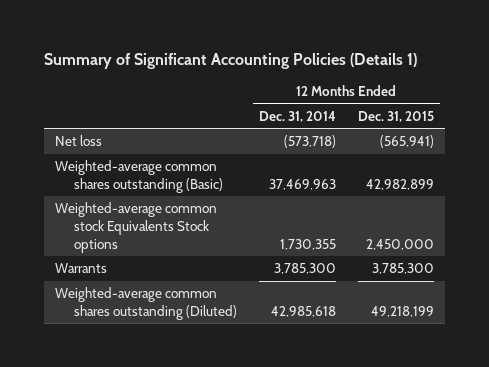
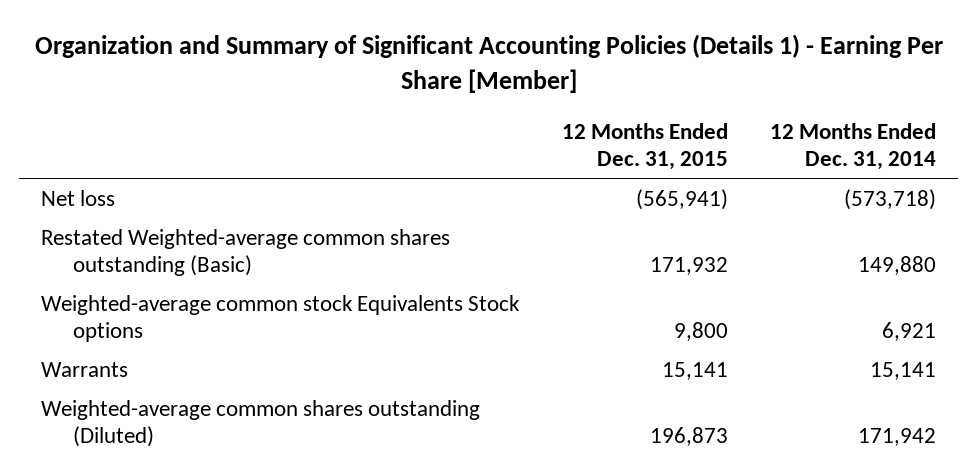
- Summary of Significant Accounting Policies (Details 1)
+ Organization and Summary of Significant Accounting Policies (Details 1) - Earning Per Share [Member]
- | 12 Months Ended Dec. 31, 2014 | 12 Months Ended Dec. 31, 2015
+ | 12 Months Ended Dec. 31, 2015 | 12 Months Ended Dec. 31, 2014
- Weighted-average common shares outstanding (Basic) | 37,469,963 | 42,982,899
- Weighted-average common stock Equivalents Stock options | 1,730,355 | 2,450,000
- Warrants | 3,785,300 | 3,785,300
- Weighted-average common shares outstanding (Diluted) | 42,985,618 | 49,218,199
+ Restated Weighted-average common shares outstanding (Basic) | 171,932 | 149,880
+ Weighted-average common stock Equivalents Stock options | 9,800 | 6,921
+ Warrants | 15,141 | 15,141
+ Weighted-average common shares outstanding (Diluted) | 196,873 | 171,942

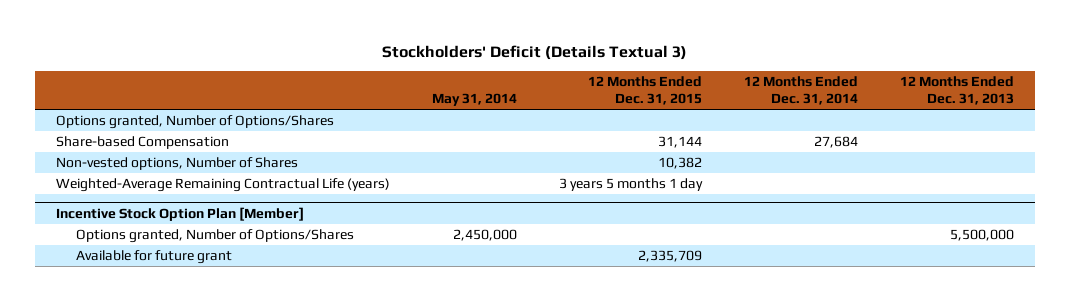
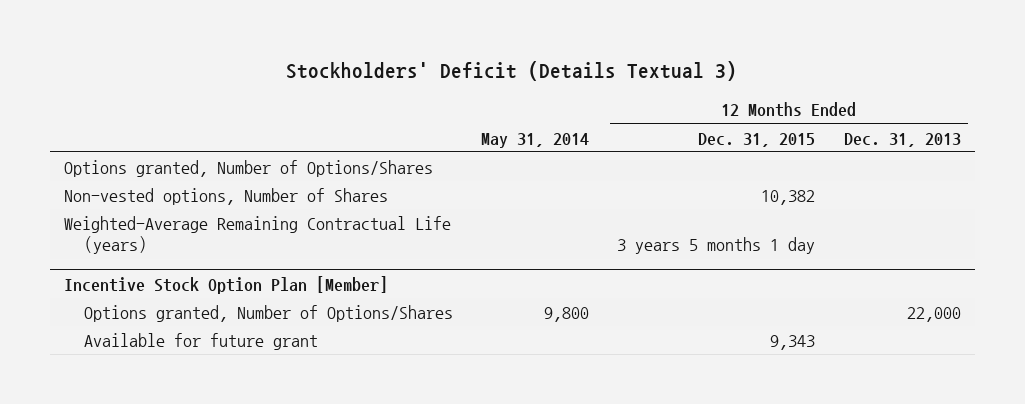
- | May 31, 2014 | 12 Months Ended Dec. 31, 2015 | 12 Months Ended Dec. 31, 2014 | 12 Months Ended Dec. 31, 2013
+ | May 31, 2014 | 12 Months Ended Dec. 31, 2015 | 12 Months Ended Dec. 31, 2013
- Share-based Compensation | | 31,144 | 27,684 |
@ Incentive Stock Option Plan [Member]
- Options granted, Number of Options/Shares | 2,450,000 | | | 5,500,000
- Available for future grant | | 2,335,709 | |
+ Options granted, Number of Options/Shares | 9,800 | | 22,000
+ Available for future grant | | 9,343 |

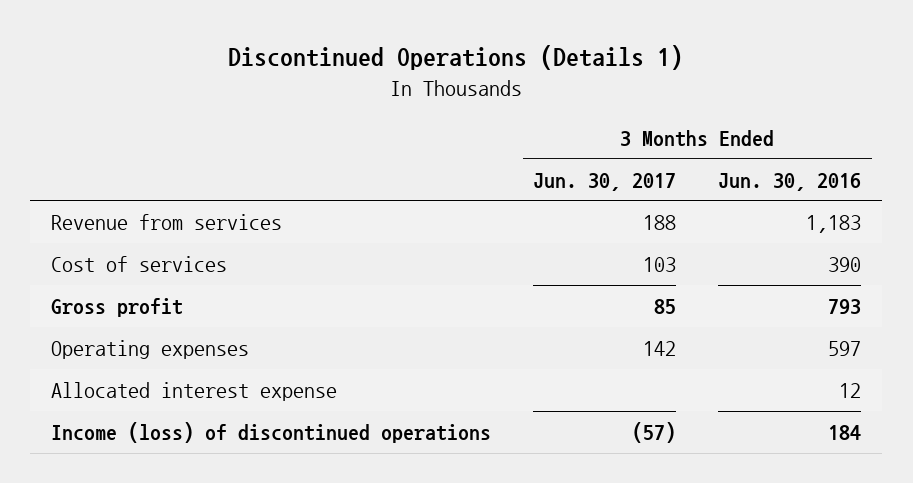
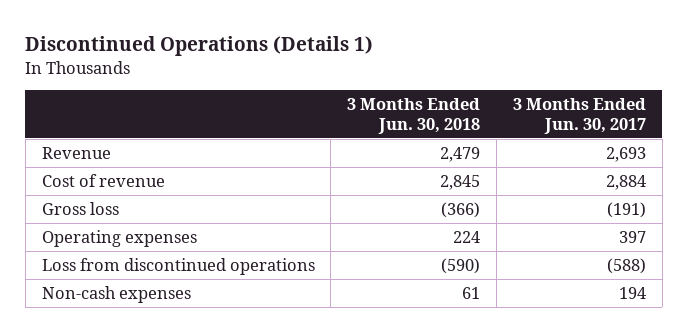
- | 3 Months Ended Jun. 30, 2017 | 3 Months Ended Jun. 30, 2016
+ | 3 Months Ended Jun. 30, 2018 | 3 Months Ended Jun. 30, 2017
- Revenue from services | 188 | 1,183
- Cost of services | 103 | 390
- Gross profit | 85 | 793
- Operating expenses | 142 | 597
- Allocated interest expense | | 12
- Income (loss) of discontinued operations | (57) | 184
+ Revenue | 2,479 | 2,693
+ Cost of revenue | 2,845 | 2,884
+ Gross loss | (366) | (191)
+ Operating expenses | 224 | 397
+ Loss from discontinued operations | (590) | (588)
+ Non-cash expenses | 61 | 194

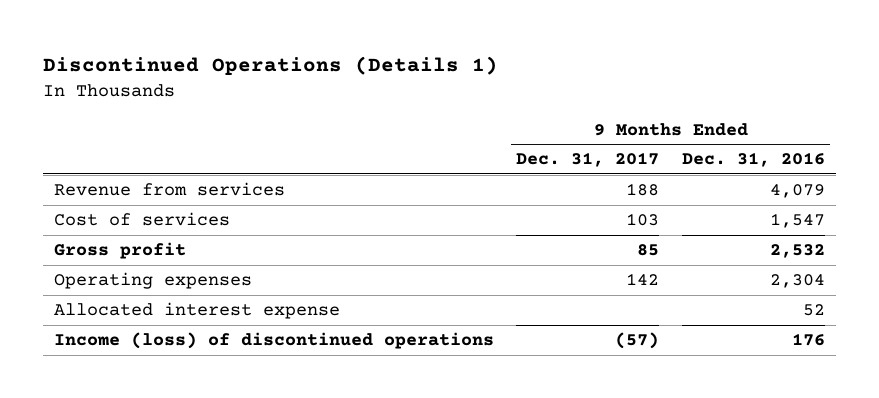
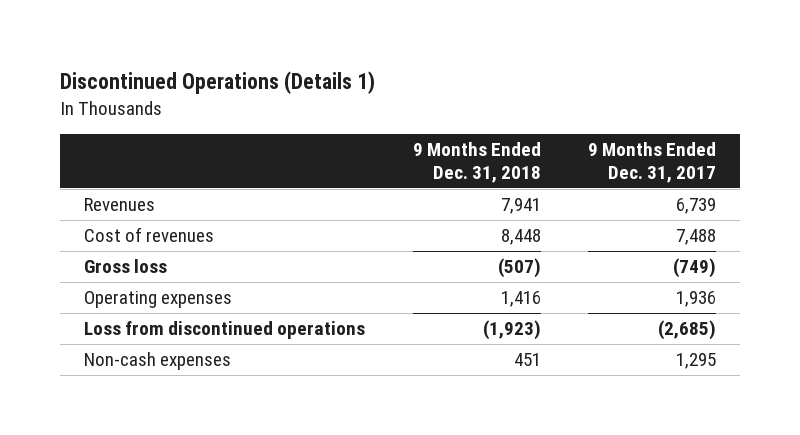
- | 9 Months Ended Dec. 31, 2017 | 9 Months Ended Dec. 31, 2016
+ | 9 Months Ended Dec. 31, 2018 | 9 Months Ended Dec. 31, 2017
- Revenue from services | 188 | 4,079
- Cost of services | 103 | 1,547
- Gross profit | 85 | 2,532
- Operating expenses | 142 | 2,304
- Allocated interest expense | | 52
- Income (loss) of discontinued operations | (57) | 176
+ Revenues | 7,941 | 6,739
+ Cost of revenues | 8,448 | 7,488
+ Gross loss | (507) | (749)
+ Operating expenses | 1,416 | 1,936
+ Loss from discontinued operations | (1,923) | (2,685)
+ Non-cash expenses | 451 | 1,295

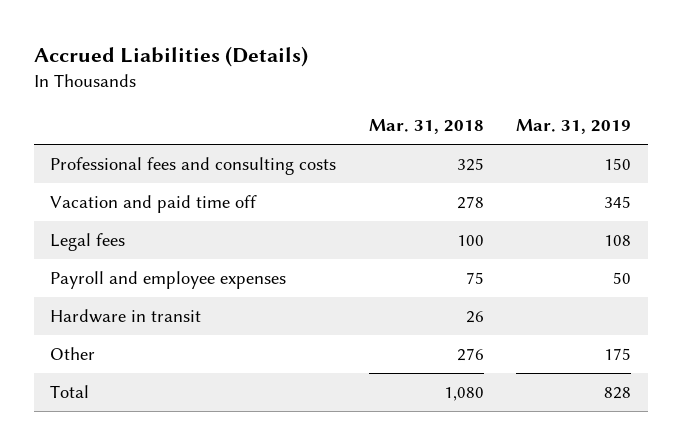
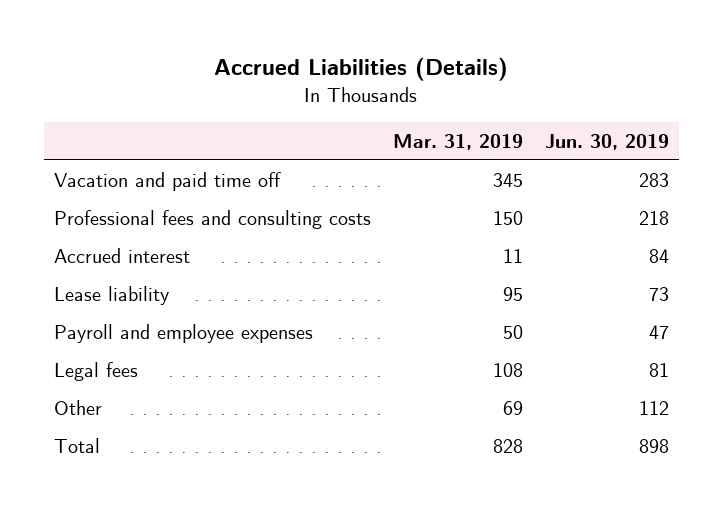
- | Mar. 31, 2018 | Mar. 31, 2019
+ | Mar. 31, 2019 | Jun. 30, 2019
moved down: Professional fees and consulting costs | 150 | 218
+ Accrued interest | 11 | 84
+ Lease liability | 95 | 73
- Hardware in transit | 26 |
- Other | 276 | 175
moved down: Legal fees | 108 | 81
+ Other | 69 | 112

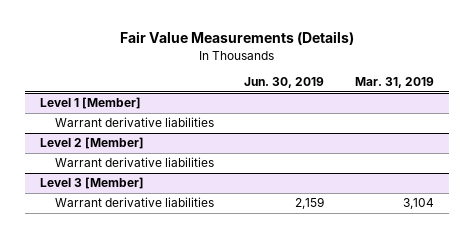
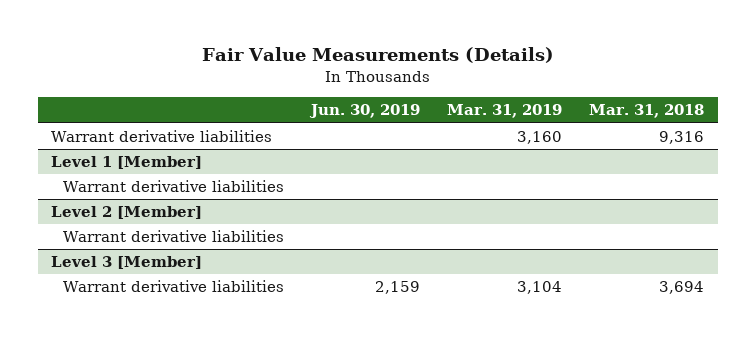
- | Jun. 30, 2019 | Mar. 31, 2019
+ | Jun. 30, 2019 | Mar. 31, 2019 | Mar. 31, 2018
+ Warrant derivative liabilities | | 3,160 | 9,316

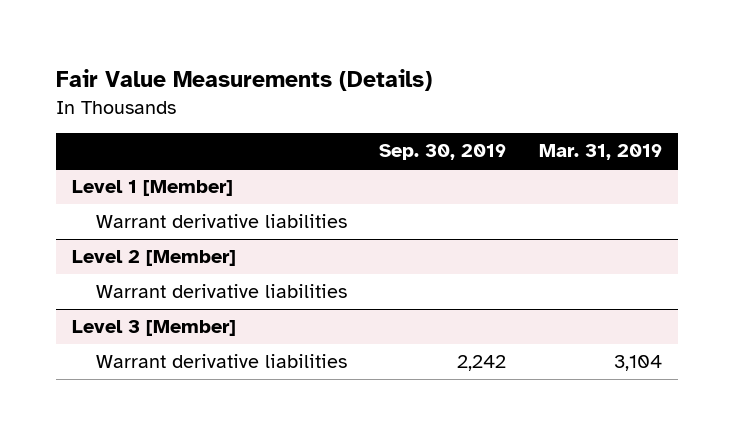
- | Jun. 30, 2019 | Mar. 31, 2019 | Mar. 31, 2018
+ | Sep. 30, 2019 | Mar. 31, 2019
- Warrant derivative liabilities | | 3,160 | 9,316

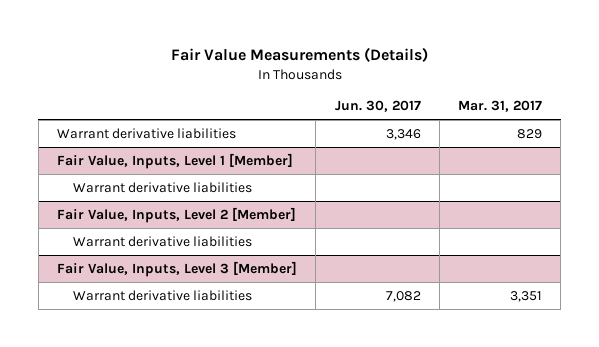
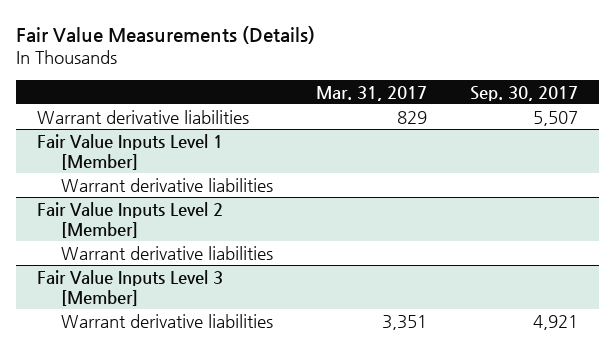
- | Jun. 30, 2017 | Mar. 31, 2017
+ | Mar. 31, 2017 | Sep. 30, 2017
- Fair Value, Inputs, Level 1 [Member]
+ Fair Value Inputs Level 1 [Member]
- Fair Value, Inputs, Level 2 [Member]
+ Fair Value Inputs Level 2 [Member]
- Fair Value, Inputs, Level 3 [Member]
+ Fair Value Inputs Level 3 [Member]

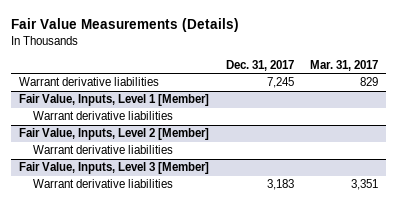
- | Mar. 31, 2017 | Sep. 30, 2017
+ | Dec. 31, 2017 | Mar. 31, 2017
- Fair Value Inputs Level 1 [Member]
+ Fair Value, Inputs, Level 1 [Member]
- Fair Value Inputs Level 2 [Member]
+ Fair Value, Inputs, Level 2 [Member]
- Fair Value Inputs Level 3 [Member]
+ Fair Value, Inputs, Level 3 [Member]

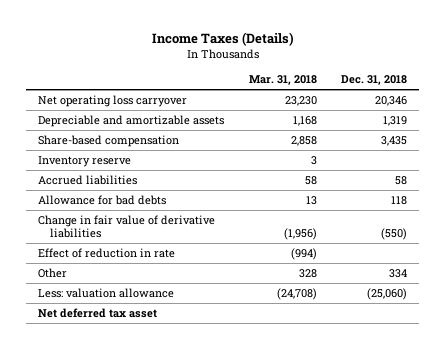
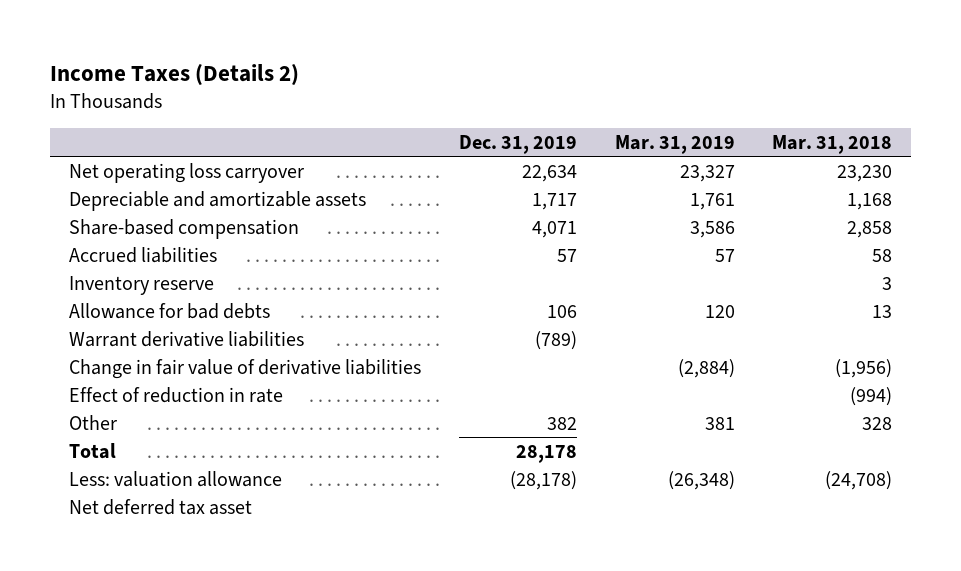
- Income Taxes (Details)
+ Income Taxes (Details 2)
- | Mar. 31, 2018 | Dec. 31, 2018
+ | Dec. 31, 2019 | Mar. 31, 2019 | Mar. 31, 2018
moved down: Inventory reserve | | | 3
+ Warrant derivative liabilities | (789) | |
+ Total | 28,178 | |

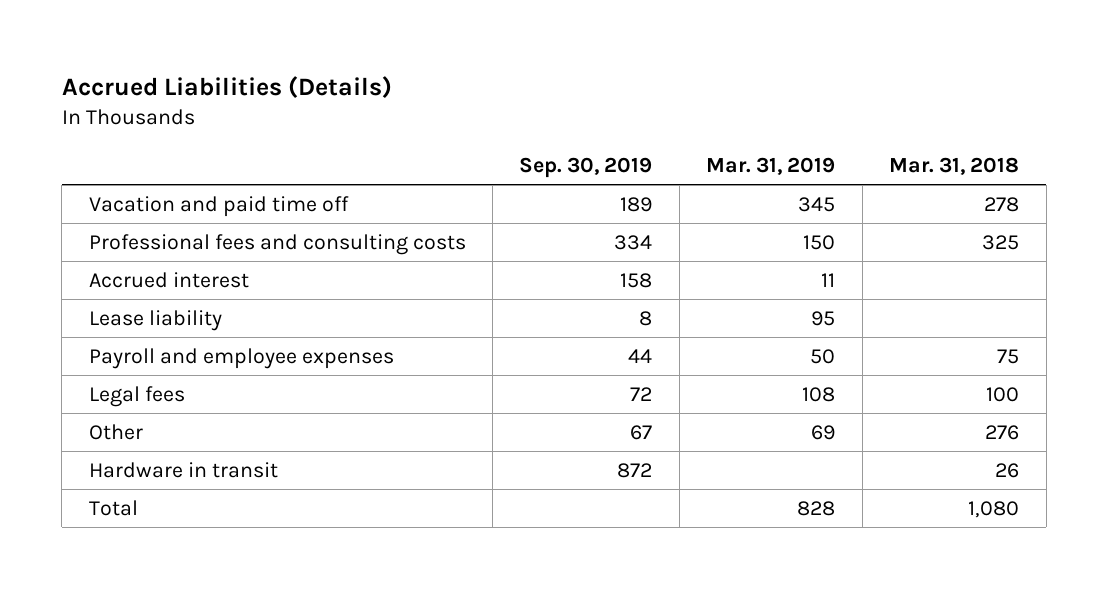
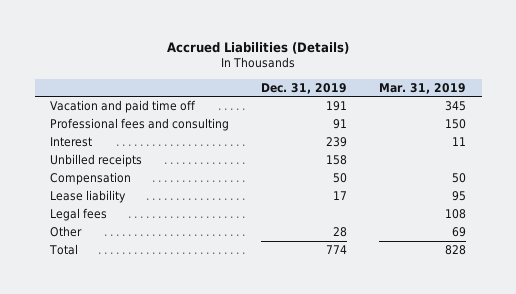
- | Sep. 30, 2019 | Mar. 31, 2019 | Mar. 31, 2018
+ | Dec. 31, 2019 | Mar. 31, 2019
- Professional fees and consulting costs | 334 | 150 | 325
- Accrued interest | 158 | 11 |
+ Professional fees and consulting | 91 | 150
+ Interest | 239 | 11
+ Unbilled receipts | 158 |
+ Compensation | 50 | 50
- Payroll and employee expenses | 44 | 50 | 75
- Hardware in transit | 872 | | 26

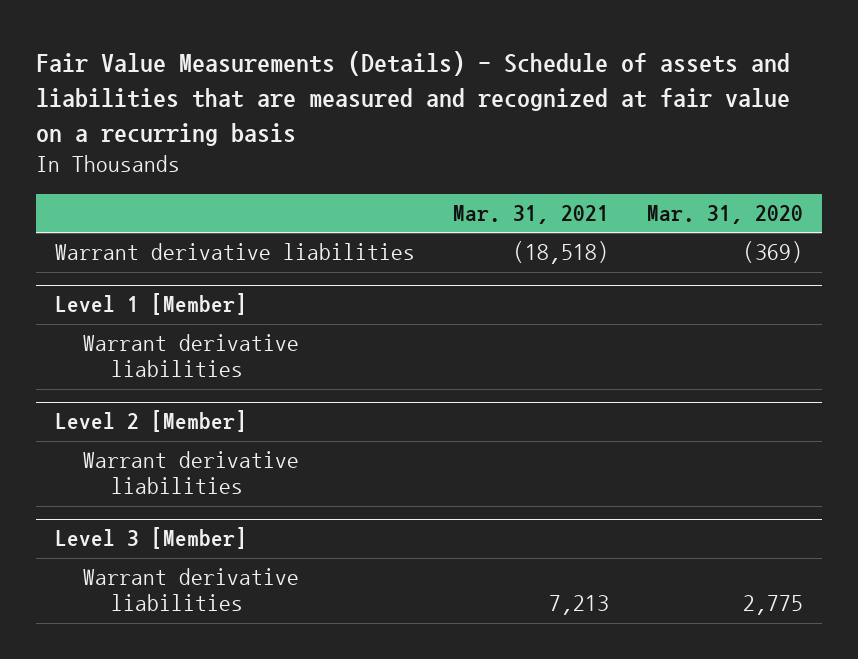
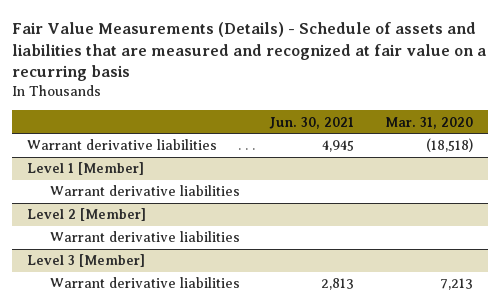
- | Mar. 31, 2021 | Mar. 31, 2020
+ | Jun. 30, 2021 | Mar. 31, 2020
- Warrant derivative liabilities | (18,518) | (369)
+ Warrant derivative liabilities | 4,945 | (18,518)
@ Level 3 [Member]
- Warrant derivative liabilities | 7,213 | 2,775
+ Warrant derivative liabilities | 2,813 | 7,213

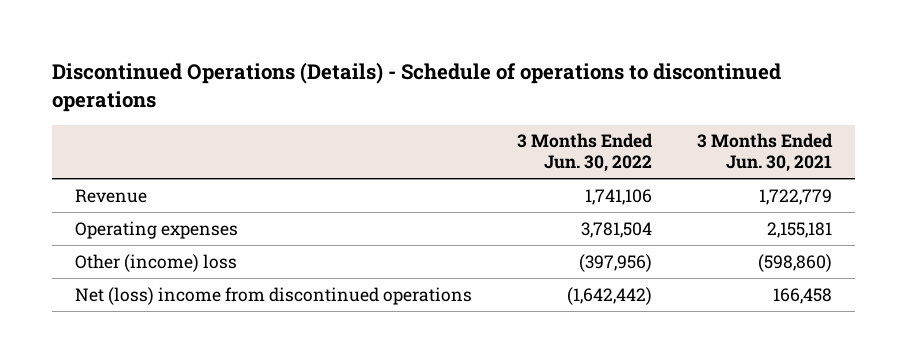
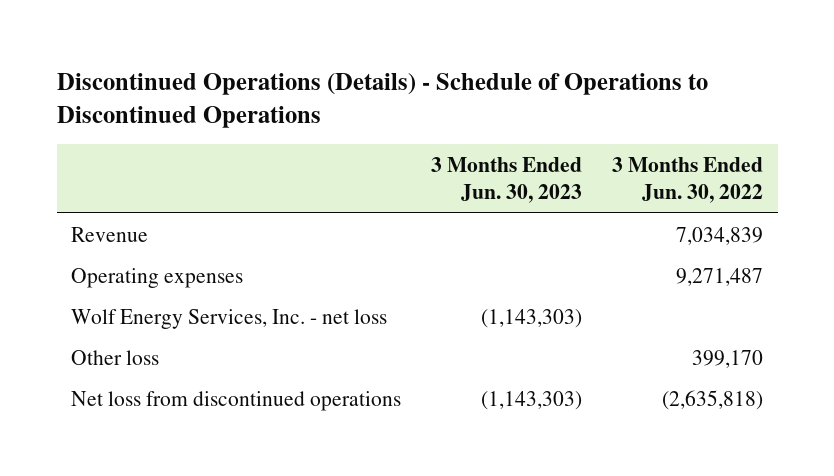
- Discontinued Operations (Details) - Schedule of operations to discontinued operations
+ Discontinued Operations (Details) - Schedule of Operations to Discontinued Operations
- | 3 Months Ended Jun. 30, 2022 | 3 Months Ended Jun. 30, 2021
+ | 3 Months Ended Jun. 30, 2023 | 3 Months Ended Jun. 30, 2022
- Revenue | 1,741,106 | 1,722,779
- Operating expenses | 3,781,504 | 2,155,181
- Other (income) loss | (397,956) | (598,860)
- Net (loss) income from discontinued operations | (1,642,442) | 166,458
+ Revenue | | 7,034,839
+ Operating expenses | | 9,271,487
+ Wolf Energy Services, Inc. - net loss | (1,143,303) |
+ Other loss | | 399,170
+ Net loss from discontinued operations | (1,143,303) | (2,635,818)

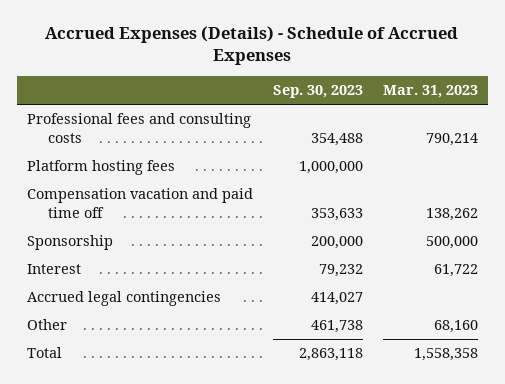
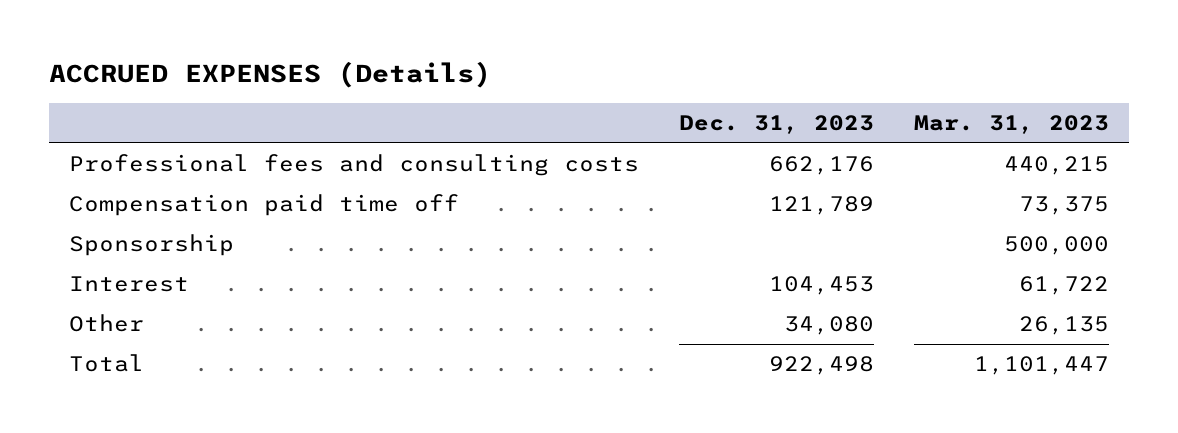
- Accrued Expenses (Details) - Schedule of Accrued Expenses
+ ACCRUED EXPENSES (Details)
- | Sep. 30, 2023 | Mar. 31, 2023
+ | Dec. 31, 2023 | Mar. 31, 2023
- Professional fees and consulting costs | 354,488 | 790,214
- Platform hosting fees | 1,000,000 |
- Compensation vacation and paid time off | 353,633 | 138,262
+ Professional fees and consulting costs | 662,176 | 440,215
+ Compensation paid time off | 121,789 | 73,375
- Accrued legal contingencies | 414,027 |
- Other | 461,738 | 68,160
- Total | 2,863,118 | 1,558,358
+ Other | 34,080 | 26,135
+ Total | 922,498 | 1,101,447

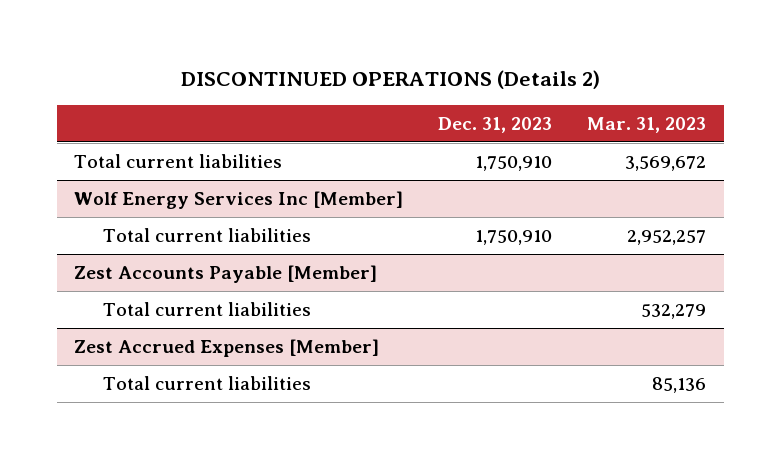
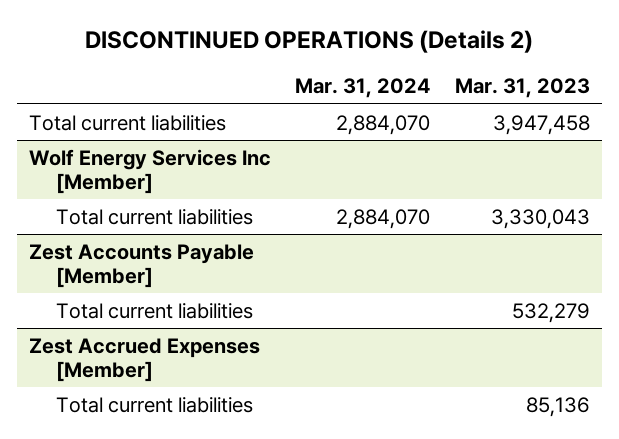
- | Dec. 31, 2023 | Mar. 31, 2023
+ | Mar. 31, 2024 | Mar. 31, 2023
- Total current liabilities | 1,750,910 | 3,569,672
+ Total current liabilities | 2,884,070 | 3,947,458
@ Wolf Energy Services Inc [Member]
- Total current liabilities | 1,750,910 | 2,952,257
+ Total current liabilities | 2,884,070 | 3,330,043

